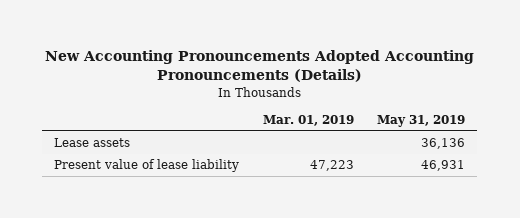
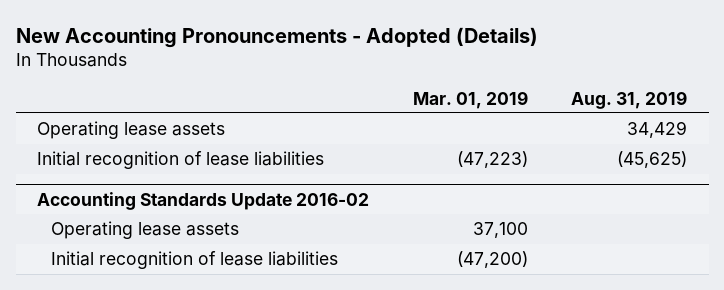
- New Accounting Pronouncements Adopted Accounting Pronouncements (Details)
+ New Accounting Pronouncements - Adopted (Details)
- | Mar. 01, 2019 | May 31, 2019
+ | Mar. 01, 2019 | Aug. 31, 2019
- Lease assets | | 36,136
- Present value of lease liability | 47,223 | 46,931
+ Operating lease assets | | 34,429
+ Initial recognition of lease liabilities | (47,223) | (45,625)
+ Accounting Standards Update 2016-02
+ Operating lease assets | 37,100 |
+ Initial recognition of lease liabilities | (47,200) |

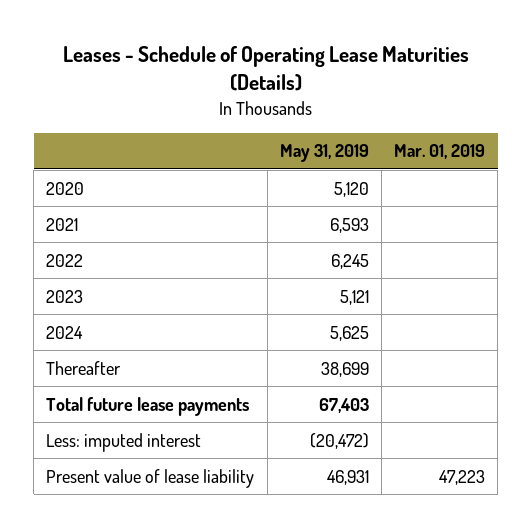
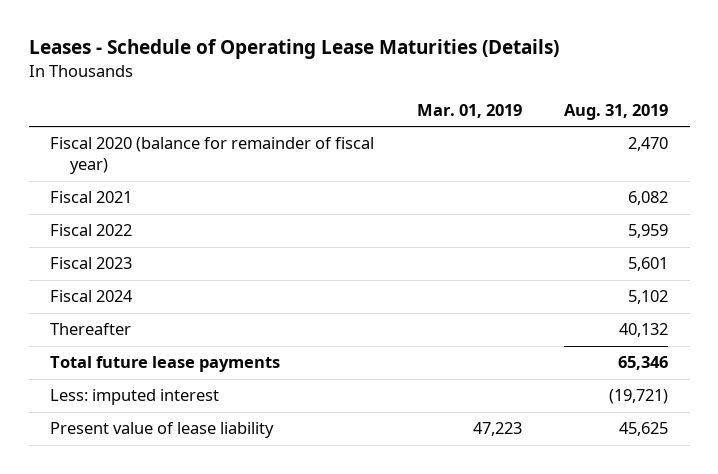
- | May 31, 2019 | Mar. 01, 2019
+ | Mar. 01, 2019 | Aug. 31, 2019
- 2020 | 5,120 |
- 2021 | 6,593 |
- 2022 | 6,245 |
- 2023 | 5,121 |
- 2024 | 5,625 |
+ Fiscal 2020 (balance for remainder of fiscal year) | | 2,470
+ Fiscal 2021 | | 6,082
+ Fiscal 2022 | | 5,959
+ Fiscal 2023 | | 5,601
+ Fiscal 2024 | | 5,102

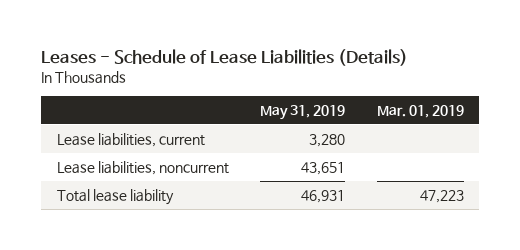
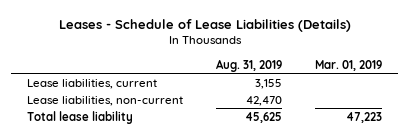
- | May 31, 2019 | Mar. 01, 2019
+ | Aug. 31, 2019 | Mar. 01, 2019
- Lease liabilities, noncurrent | 43,651 |
+ Lease liabilities, non-current | 42,470 |

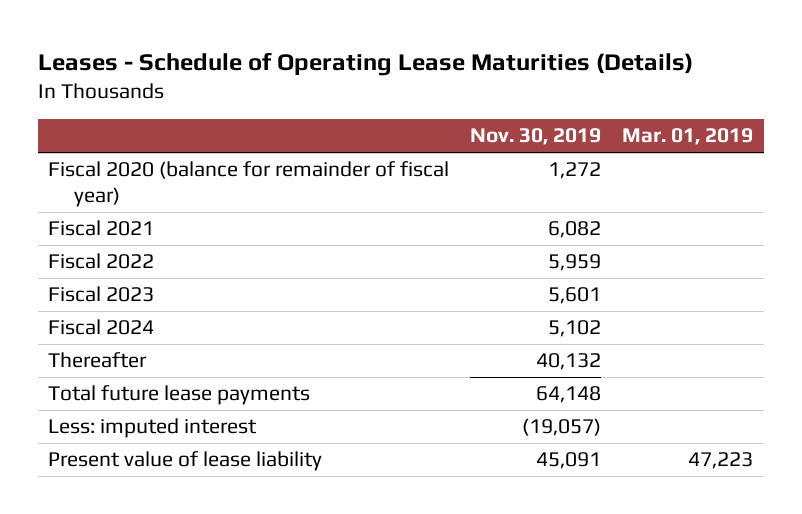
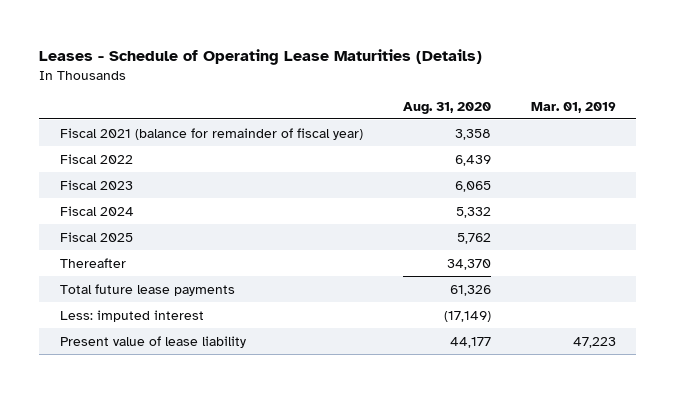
- | Nov. 30, 2019 | Mar. 01, 2019
+ | Aug. 31, 2020 | Mar. 01, 2019
- Fiscal 2020 (balance for remainder of fiscal year) | 1,272 |
- Fiscal 2021 | 6,082 |
+ Fiscal 2021 (balance for remainder of fiscal year) | 3,358 |
+ Fiscal 2025 | 5,762 |

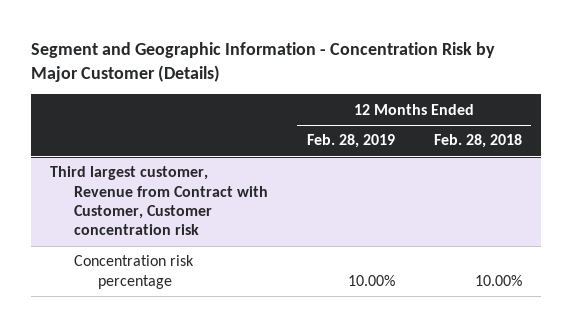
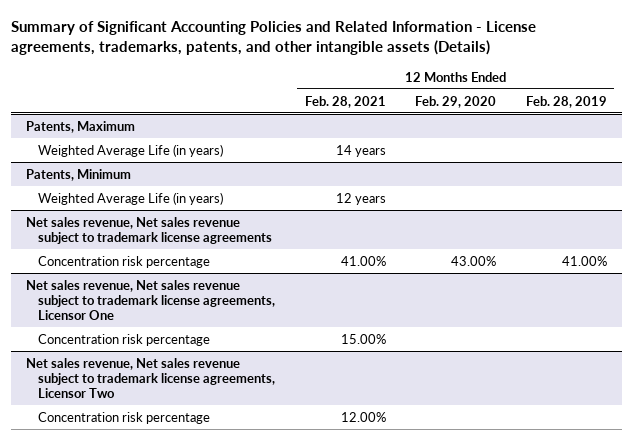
- Segment and Geographic Information - Concentration Risk by Major Customer (Details)
+ Summary of Significant Accounting Policies and Related Information - License agreements, trademarks, patents, and other intangible assets (Details)
- | 12 Months Ended Feb. 28, 2019 | 12 Months Ended Feb. 28, 2018
+ | 12 Months Ended Feb. 28, 2021 | 12 Months Ended Feb. 29, 2020 | 12 Months Ended Feb. 28, 2019
- Third largest customer, Revenue from Contract with Customer, Customer concentration risk
- Concentration risk percentage | 10.00% | 10.00%
+ Patents, Maximum
+ Weighted Average Life (in years) | 14 years | |
+ Patents, Minimum
+ Weighted Average Life (in years) | 12 years | |
+ Net sales revenue, Net sales revenue subject to trademark license agreements
+ Concentration risk percentage | 41.00% | 43.00% | 41.00%
+ Net sales revenue, Net sales revenue subject to trademark license agreements, Licensor One
+ Concentration risk percentage | 15.00% | |
+ Net sales revenue, Net sales revenue subject to trademark license agreements, Licensor Two
+ Concentration risk percentage | 12.00% | |

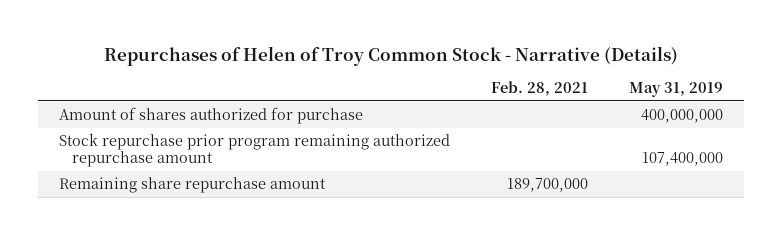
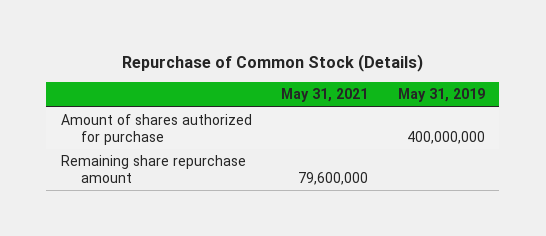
- Repurchases of Helen of Troy Common Stock - Narrative (Details)
+ Repurchase of Common Stock (Details)
- | Feb. 28, 2021 | May 31, 2019
+ | May 31, 2021 | May 31, 2019
- Stock repurchase prior program remaining authorized repurchase amount | | 107,400,000

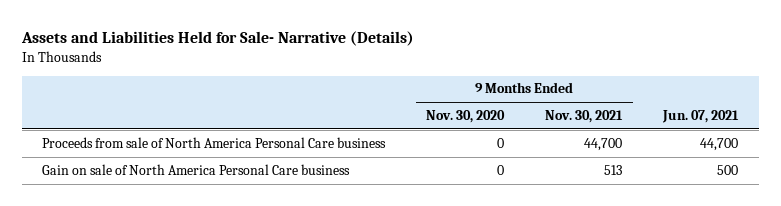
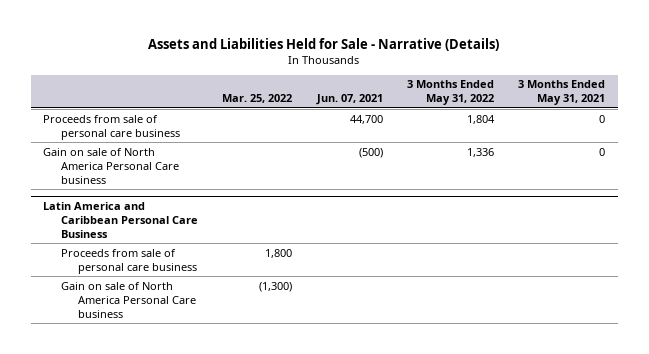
- Assets and Liabilities Held for Sale- Narrative (Details)
+ Assets and Liabilities Held for Sale - Narrative (Details)
- | 9 Months Ended Nov. 30, 2020 | 9 Months Ended Nov. 30, 2021 | Jun. 07, 2021
+ | Mar. 25, 2022 | Jun. 07, 2021 | 3 Months Ended May 31, 2022 | 3 Months Ended May 31, 2021
- Proceeds from sale of North America Personal Care business | 0 | 44,700 | 44,700
- Gain on sale of North America Personal Care business | 0 | 513 | 500
+ Proceeds from sale of personal care business | | 44,700 | 1,804 | 0
+ Gain on sale of North America Personal Care business | | (500) | 1,336 | 0
+ Latin America and Caribbean Personal Care Business
+ Proceeds from sale of personal care business | 1,800 | | |
+ Gain on sale of North America Personal Care business | (1,300) | | |

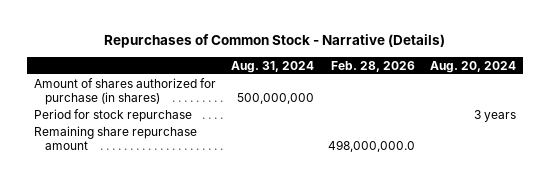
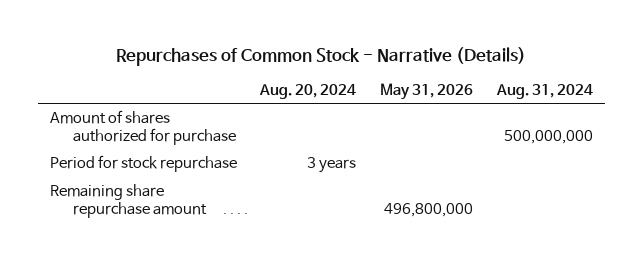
- | Aug. 31, 2024 | Feb. 28, 2026 | Aug. 20, 2024
+ | Aug. 20, 2024 | May 31, 2026 | Aug. 31, 2024
- Amount of shares authorized for purchase (in shares) | 500,000,000 | |
+ Amount of shares authorized for purchase | | | 500,000,000

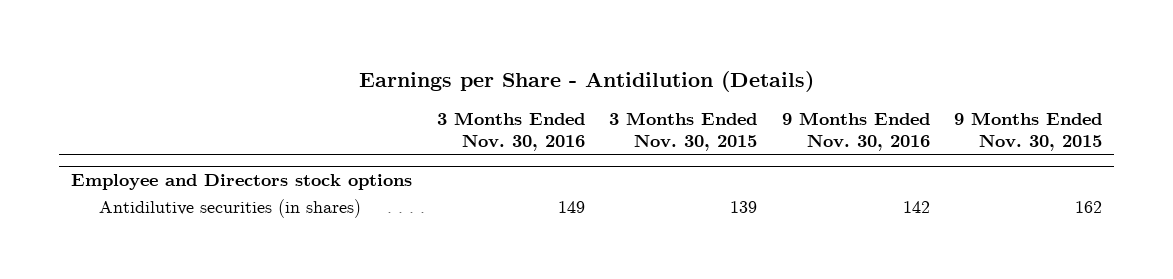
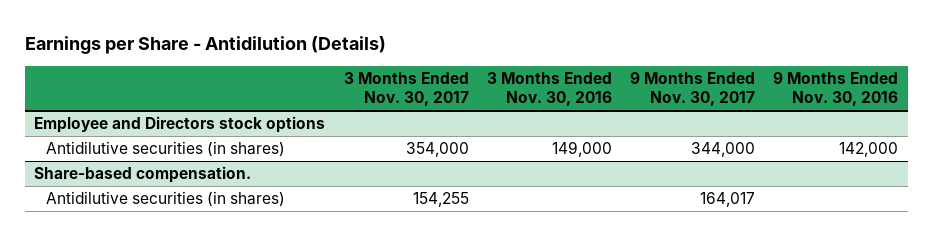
- | 3 Months Ended Nov. 30, 2016 | 3 Months Ended Nov. 30, 2015 | 9 Months Ended Nov. 30, 2016 | 9 Months Ended Nov. 30, 2015
+ | 3 Months Ended Nov. 30, 2017 | 3 Months Ended Nov. 30, 2016 | 9 Months Ended Nov. 30, 2017 | 9 Months Ended Nov. 30, 2016
@ Employee and Directors stock options
- Antidilutive securities (in shares) | 149 | 139 | 142 | 162
+ Antidilutive securities (in shares) | 354,000 | 149,000 | 344,000 | 142,000
+ Share-based compensation.
+ Antidilutive securities (in shares) | 154,255 | | 164,017 |

